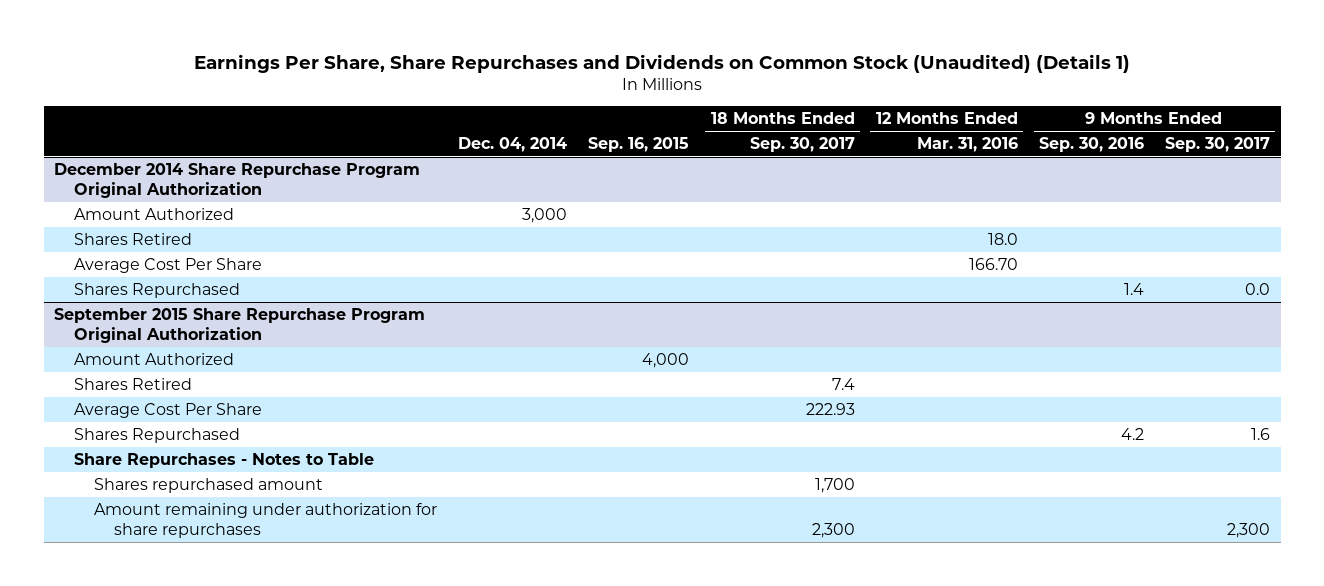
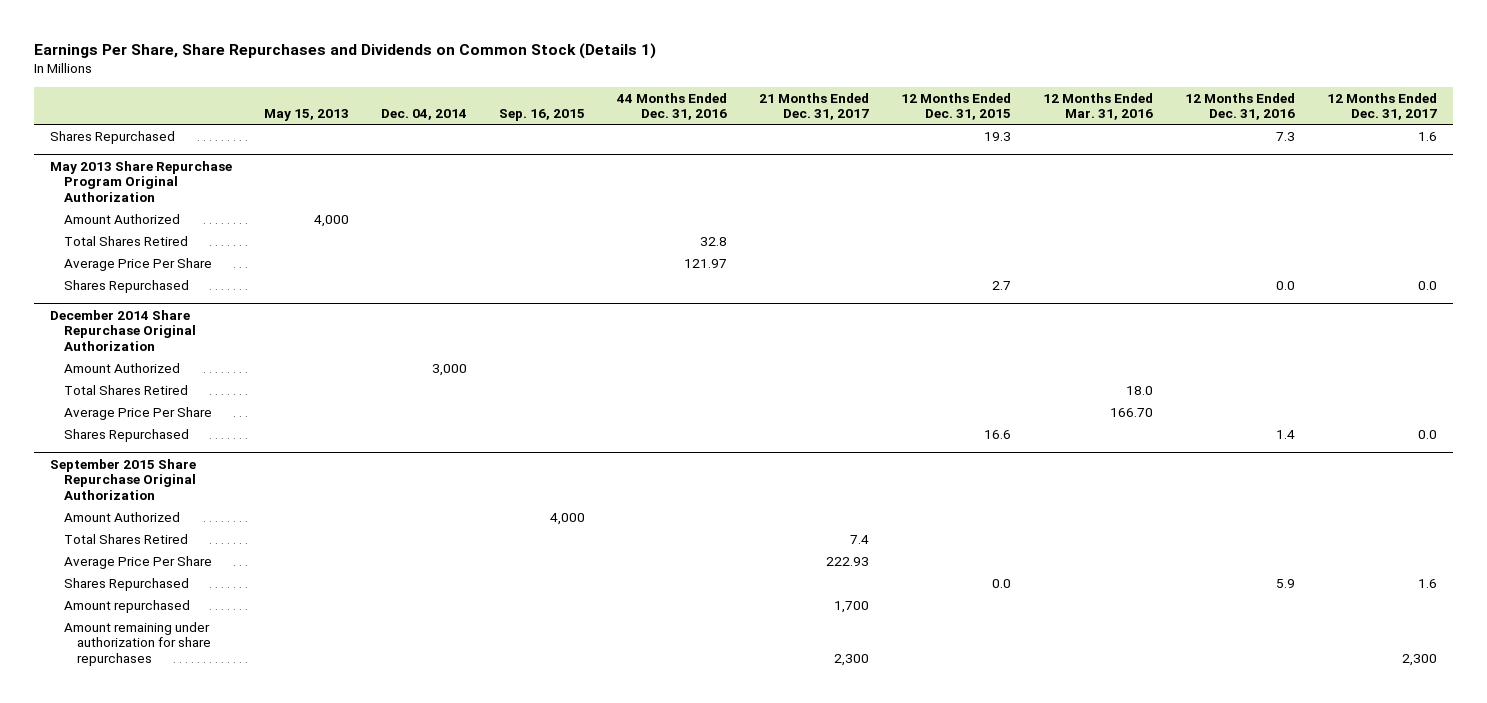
- Earnings Per Share, Share Repurchases and Dividends on Common Stock (Unaudited) (Details 1)
+ Earnings Per Share, Share Repurchases and Dividends on Common Stock (Details 1)
- | Dec. 04, 2014 | Sep. 16, 2015 | 18 Months Ended Sep. 30, 2017 | 12 Months Ended Mar. 31, 2016 | 9 Months Ended Sep. 30, 2016 | 9 Months Ended Sep. 30, 2017
+ | May 15, 2013 | Dec. 04, 2014 | Sep. 16, 2015 | 44 Months Ended Dec. 31, 2016 | 21 Months Ended Dec. 31, 2017 | 12 Months Ended Dec. 31, 2015 | 12 Months Ended Mar. 31, 2016 | 12 Months Ended Dec. 31, 2016 | 12 Months Ended Dec. 31, 2017
- December 2014 Share Repurchase Program Original Authorization
+ Shares Repurchased | | | | | | 19.3 | | 7.3 | 1.6
+ May 2013 Share Repurchase Program Original Authorization
+ Amount Authorized | 4,000 | | | | | | | |
+ Total Shares Retired | | | | 32.8 | | | | |
+ Average Price Per Share | | | | 121.97 | | | | |
+ Shares Repurchased | | | | | | 2.7 | | 0.0 | 0.0
+ December 2014 Share Repurchase Original Authorization
- Shares Retired | | | | 18.0 | |
- Average Cost Per Share | | | | 166.70 | |
+ Total Shares Retired | | | | | | | 18.0 | |
+ Average Price Per Share | | | | | | | 166.70 | |
- September 2015 Share Repurchase Program Original Authorization
+ September 2015 Share Repurchase Original Authorization
- Shares Retired | | | 7.4 | | |
- Average Cost Per Share | | | 222.93 | | |
+ Total Shares Retired | | | | | 7.4 | | | |
+ Average Price Per Share | | | | | 222.93 | | | |
- Share Repurchases - Notes to Table
- Shares repurchased amount | | | 1,700 | | |
+ Amount repurchased | | | | | 1,700 | | | |

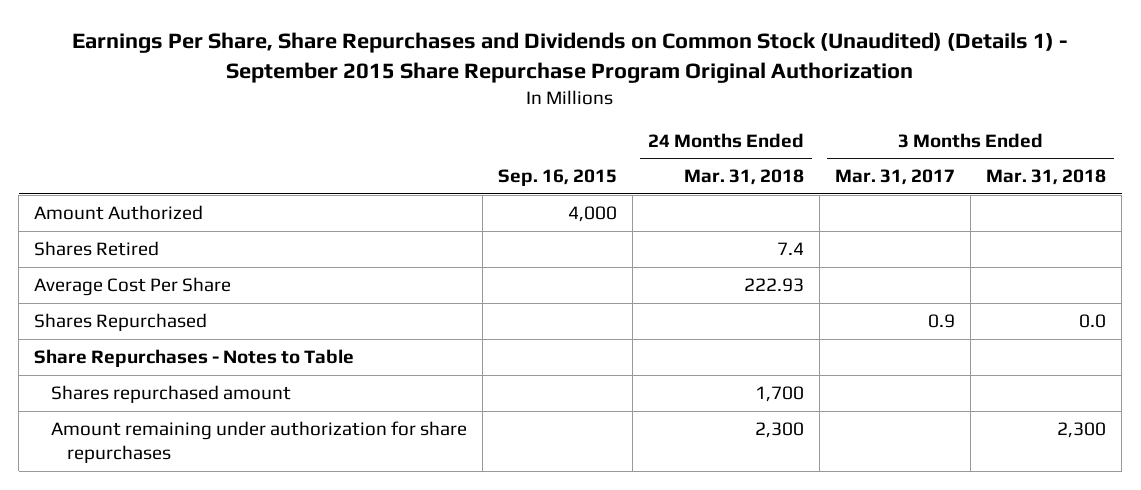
- Earnings Per Share, Share Repurchases and Dividends on Common Stock (Details 1)
+ Earnings Per Share, Share Repurchases and Dividends on Common Stock (Unaudited) (Details 1) - September 2015 Share Repurchase Program Original Authorization
- | May 15, 2013 | Dec. 04, 2014 | Sep. 16, 2015 | 44 Months Ended Dec. 31, 2016 | 21 Months Ended Dec. 31, 2017 | 12 Months Ended Dec. 31, 2015 | 12 Months Ended Mar. 31, 2016 | 12 Months Ended Dec. 31, 2016 | 12 Months Ended Dec. 31, 2017
+ | Sep. 16, 2015 | 24 Months Ended Mar. 31, 2018 | 3 Months Ended Mar. 31, 2017 | 3 Months Ended Mar. 31, 2018
+ Amount Authorized | 4,000 | | |
+ Shares Retired | | 7.4 | |
+ Average Cost Per Share | | 222.93 | |
- May 2013 Share Repurchase Program Original Authorization
- Amount Authorized | 4,000 | | | | | | | |
- Total Shares Retired | | | | 32.8 | | | | |
- Average Price Per Share | | | | 121.97 | | | | |
- Shares Repurchased | | | | | | 2.7 | | 0.0 | 0.0
- December 2014 Share Repurchase Original Authorization
- Amount Authorized | | 3,000 | | | | | | |
- Total Shares Retired | | | | | | | 18.0 | |
- Average Price Per Share | | | | | | | 166.70 | |
- Shares Repurchased | | | | | | 16.6 | | 1.4 | 0.0
- September 2015 Share Repurchase Original Authorization
- Amount Authorized | | | 4,000 | | | | | |
- Total Shares Retired | | | | | 7.4 | | | |
- Average Price Per Share | | | | | 222.93 | | | |
- Shares Repurchased | | | | | | 0.0 | | 5.9 | 1.6
- Amount repurchased | | | | | 1,700 | | | |
- Amount remaining under authorization for share repurchases | | | | | 2,300 | | | | 2,300
+ Share Repurchases - Notes to Table
+ Shares repurchased amount | | 1,700 | |
+ Amount remaining under authorization for share repurchases | | 2,300 | | 2,300

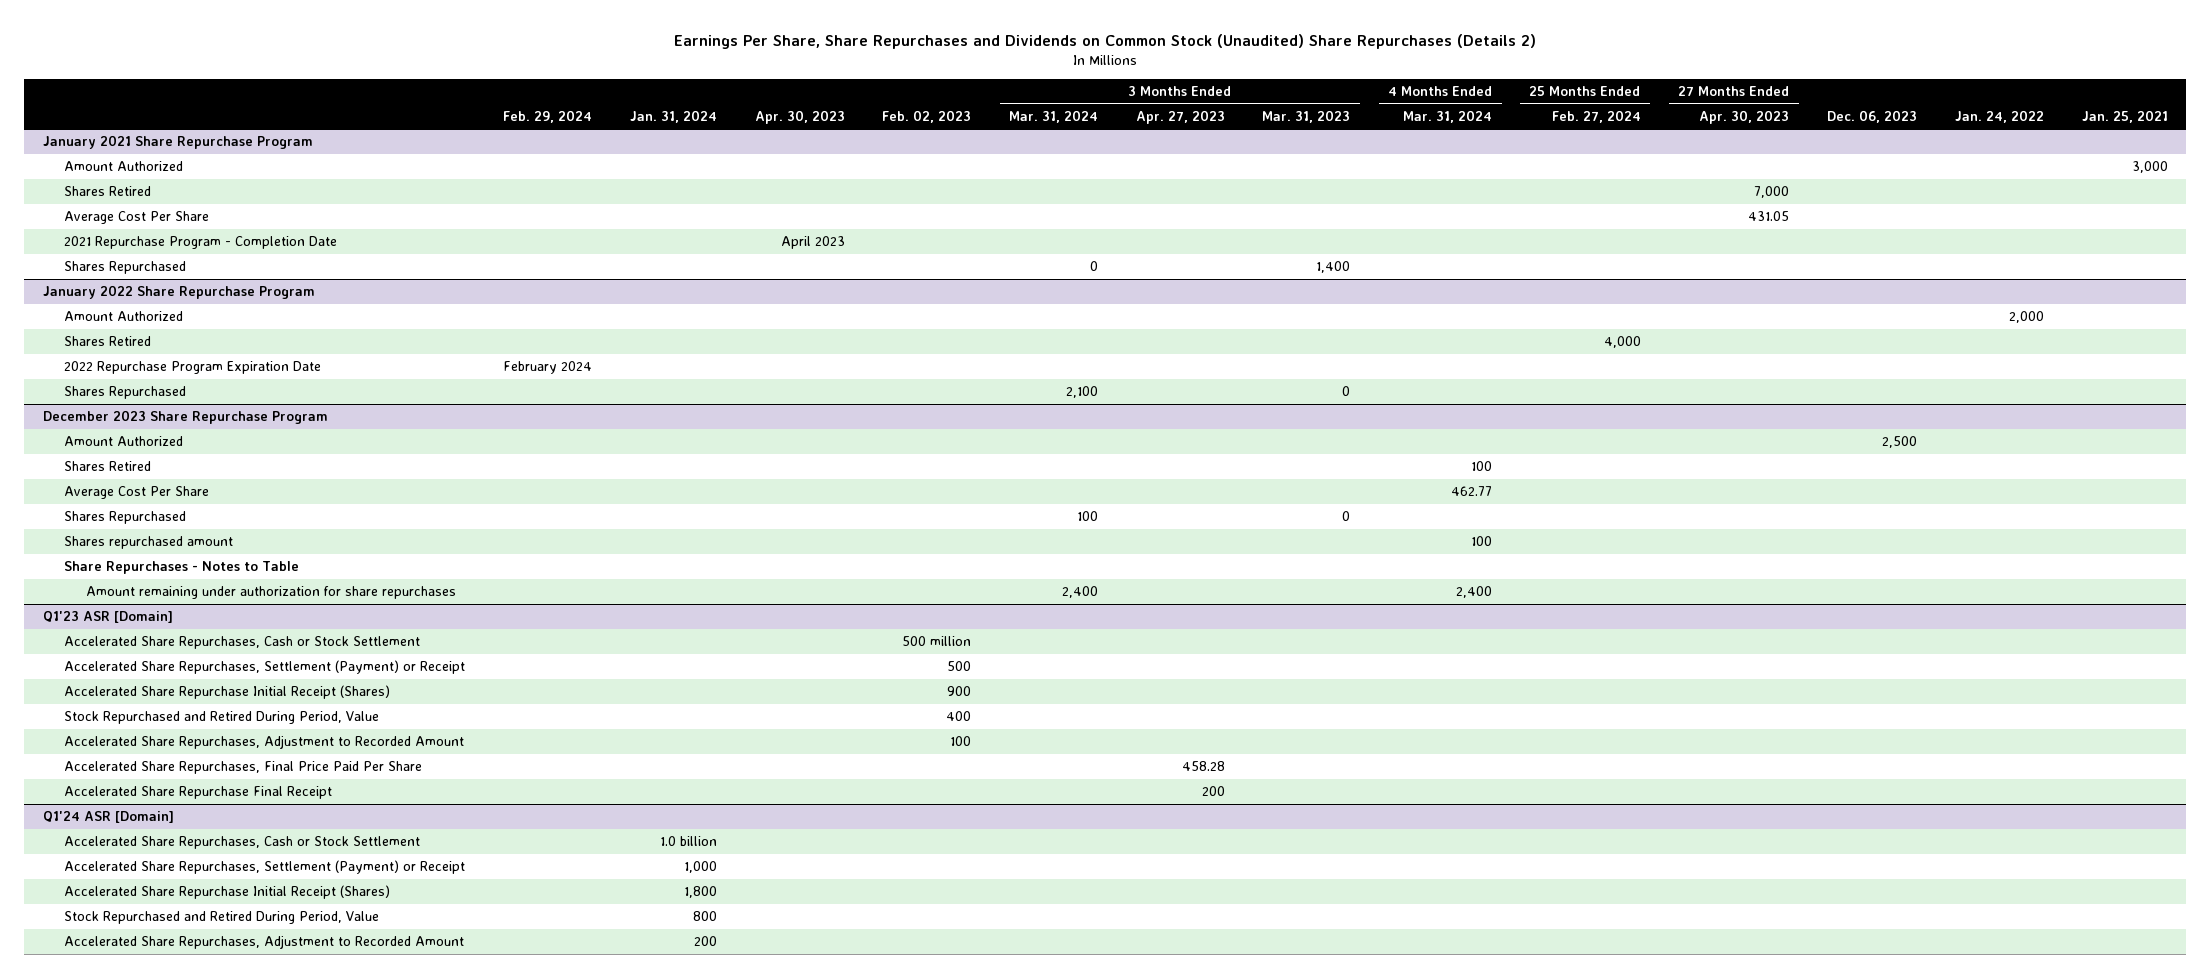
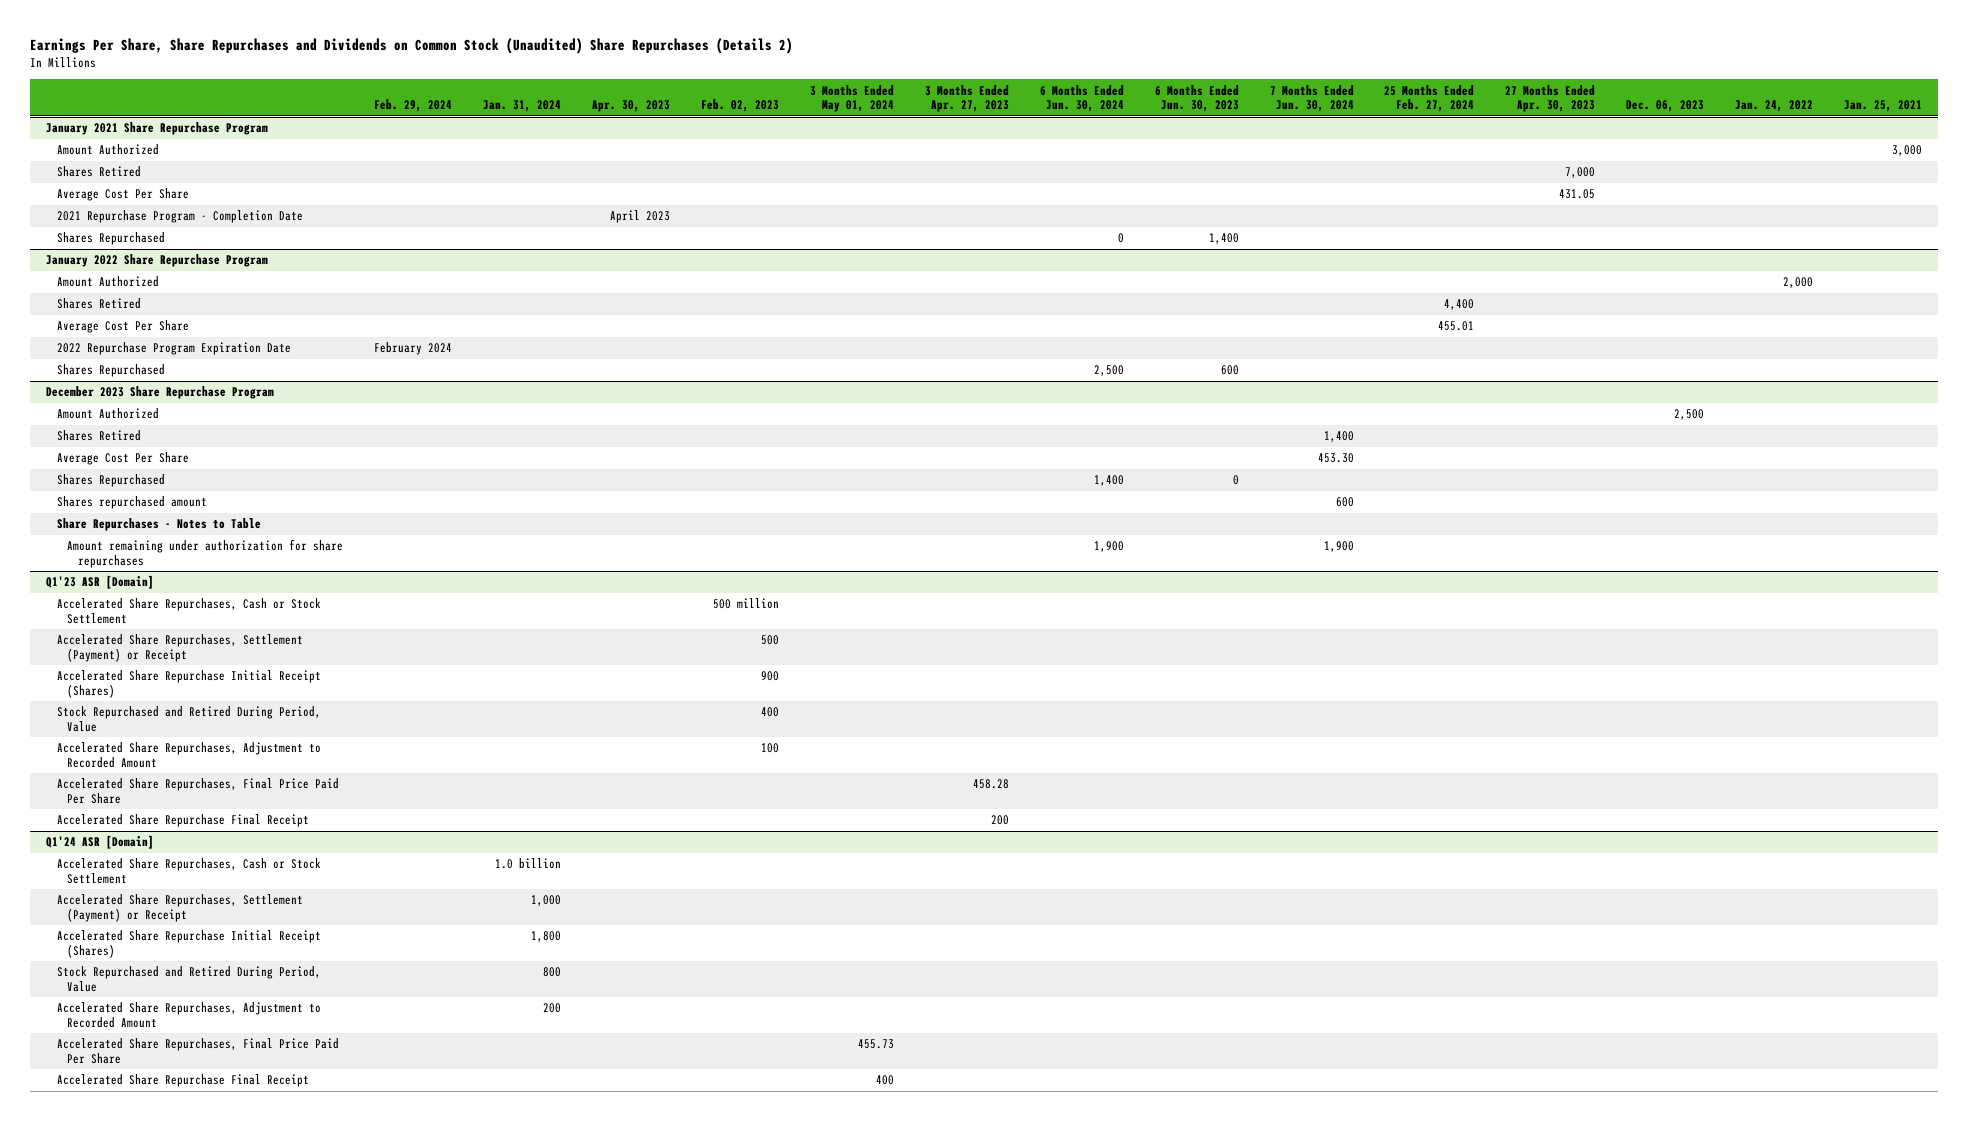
- | Feb. 29, 2024 | Jan. 31, 2024 | Apr. 30, 2023 | Feb. 02, 2023 | 3 Months Ended Mar. 31, 2024 | 3 Months Ended Apr. 27, 2023 | 3 Months Ended Mar. 31, 2023 | 4 Months Ended Mar. 31, 2024 | 25 Months Ended Feb. 27, 2024 | 27 Months Ended Apr. 30, 2023 | Dec. 06, 2023 | Jan. 24, 2022 | Jan. 25, 2021
+ | Feb. 29, 2024 | Jan. 31, 2024 | Apr. 30, 2023 | Feb. 02, 2023 | 3 Months Ended May 01, 2024 | 3 Months Ended Apr. 27, 2023 | 6 Months Ended Jun. 30, 2024 | 6 Months Ended Jun. 30, 2023 | 7 Months Ended Jun. 30, 2024 | 25 Months Ended Feb. 27, 2024 | 27 Months Ended Apr. 30, 2023 | Dec. 06, 2023 | Jan. 24, 2022 | Jan. 25, 2021
@ January 2022 Share Repurchase Program
- Shares Retired | | | | | | | | | 4,000 | | | |
+ Shares Retired | | | | | | | | | | 4,400 | | | |
+ Average Cost Per Share | | | | | | | | | | 455.01 | | | |
@ Q1'24 ASR [Domain]
+ Accelerated Share Repurchases, Final Price Paid Per Share | | | | | 455.73 | | | | | | | | |
+ Accelerated Share Repurchase Final Receipt | | | | | 400 | | | | | | | | |

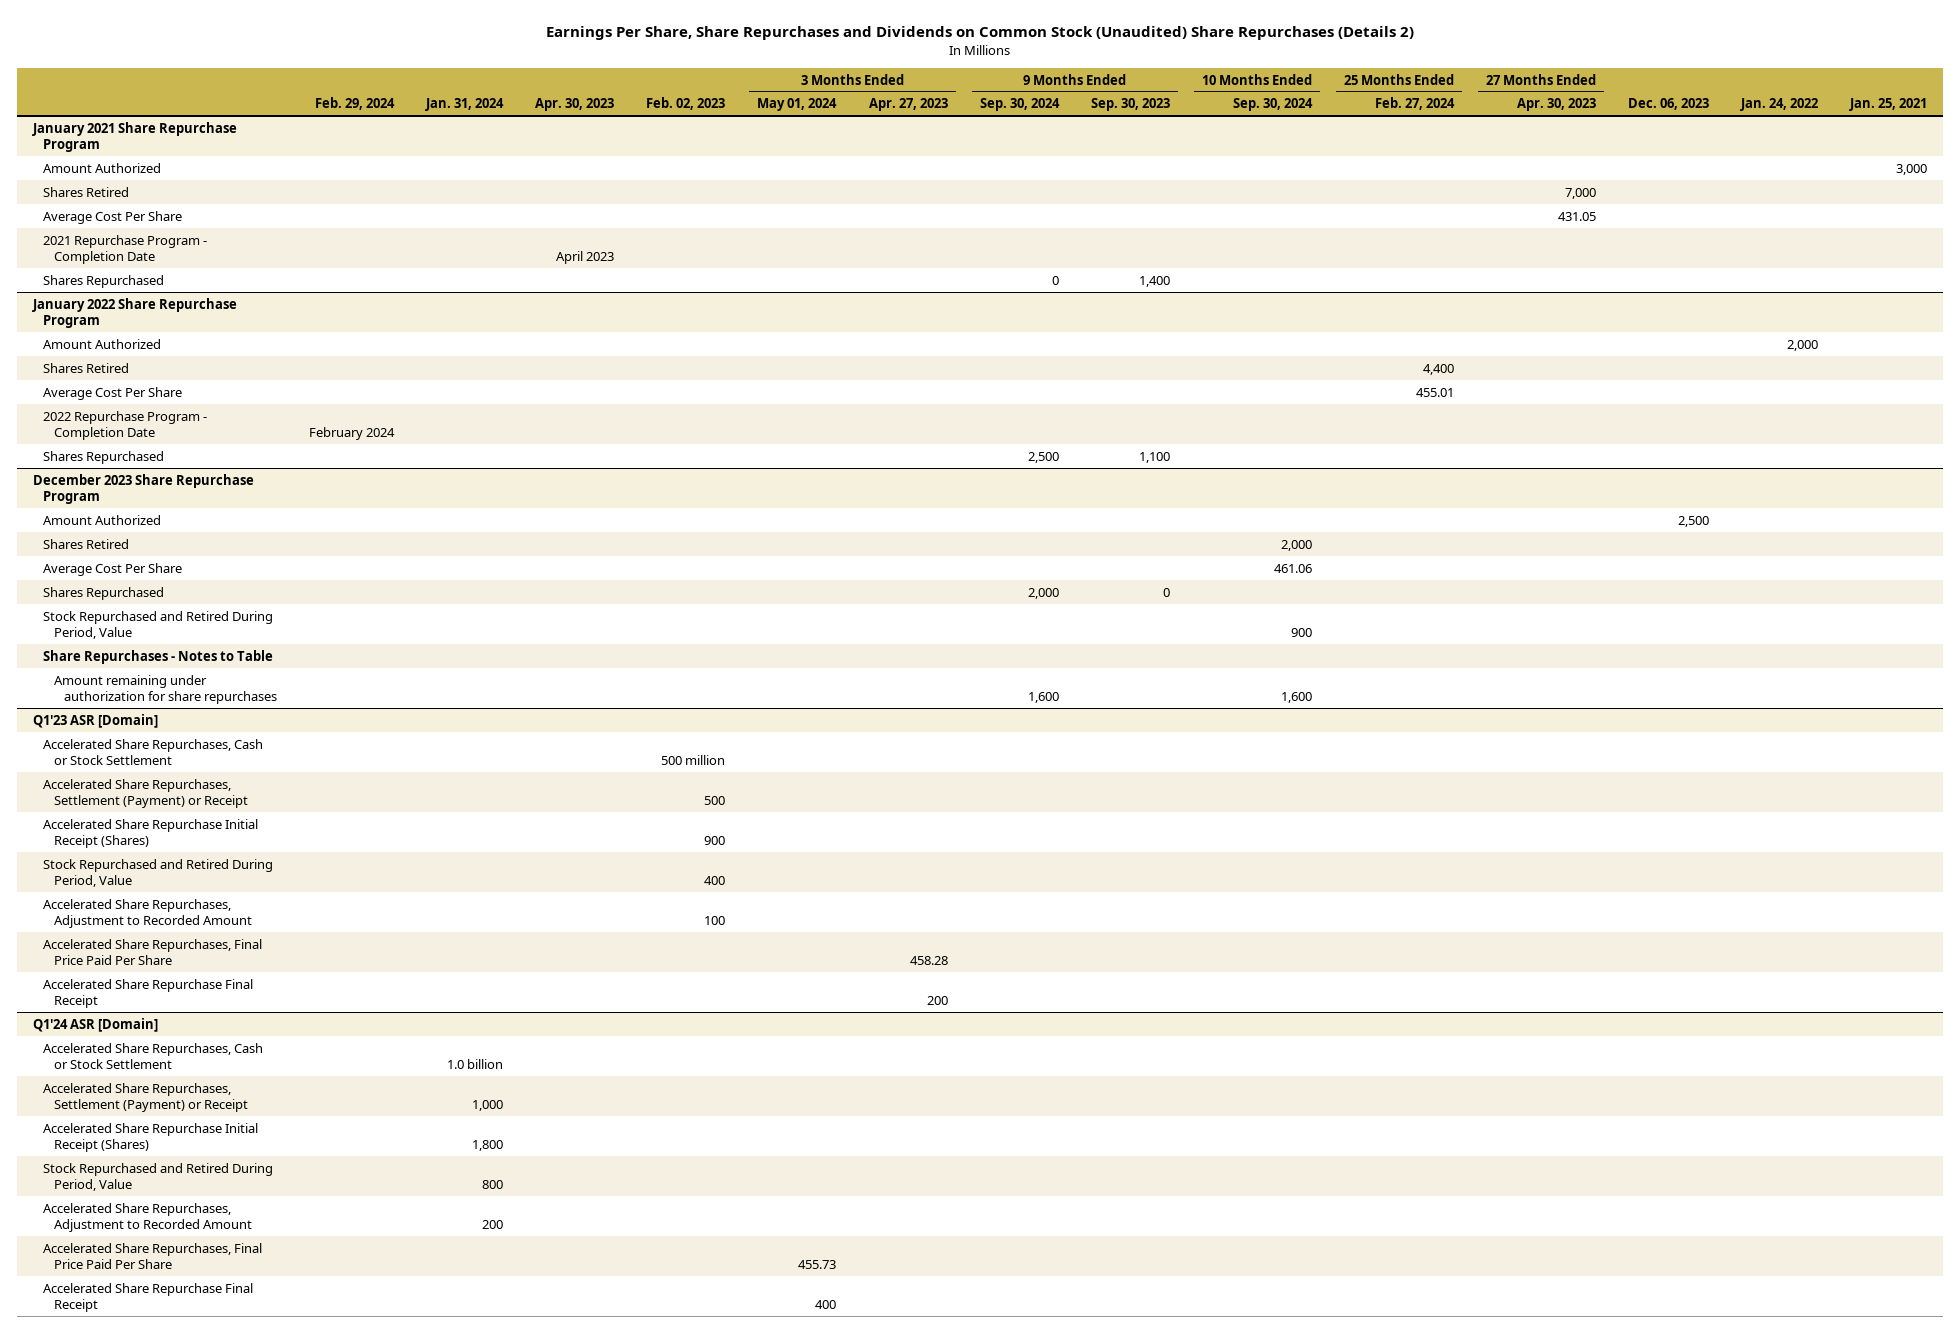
- | Feb. 29, 2024 | Jan. 31, 2024 | Apr. 30, 2023 | Feb. 02, 2023 | 3 Months Ended May 01, 2024 | 3 Months Ended Apr. 27, 2023 | 6 Months Ended Jun. 30, 2024 | 6 Months Ended Jun. 30, 2023 | 7 Months Ended Jun. 30, 2024 | 25 Months Ended Feb. 27, 2024 | 27 Months Ended Apr. 30, 2023 | Dec. 06, 2023 | Jan. 24, 2022 | Jan. 25, 2021
+ | Feb. 29, 2024 | Jan. 31, 2024 | Apr. 30, 2023 | Feb. 02, 2023 | 3 Months Ended May 01, 2024 | 3 Months Ended Apr. 27, 2023 | 9 Months Ended Sep. 30, 2024 | 9 Months Ended Sep. 30, 2023 | 10 Months Ended Sep. 30, 2024 | 25 Months Ended Feb. 27, 2024 | 27 Months Ended Apr. 30, 2023 | Dec. 06, 2023 | Jan. 24, 2022 | Jan. 25, 2021
@ January 2022 Share Repurchase Program
- 2022 Repurchase Program Expiration Date | February 2024 | | | | | | | | | | | | |
+ 2022 Repurchase Program - Completion Date | February 2024 | | | | | | | | | | | | |
@ December 2023 Share Repurchase Program
- Shares repurchased amount | | | | | | | | | 600 | | | | |
+ Stock Repurchased and Retired During Period, Value | | | | | | | | | 900 | | | | |

